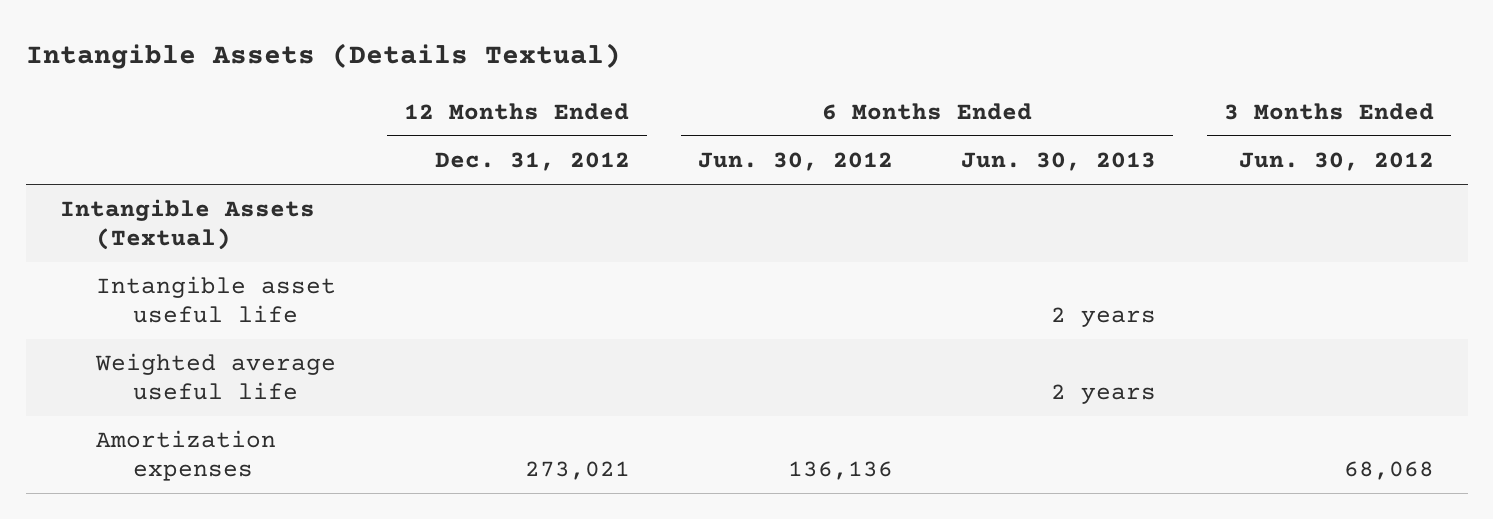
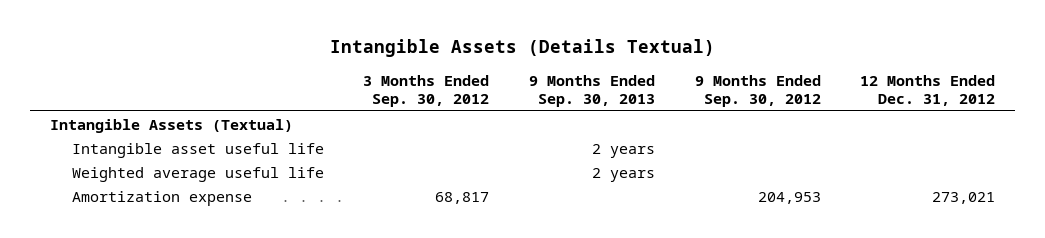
- | 12 Months Ended Dec. 31, 2012 | 6 Months Ended Jun. 30, 2012 | 6 Months Ended Jun. 30, 2013 | 3 Months Ended Jun. 30, 2012
+ | 3 Months Ended Sep. 30, 2012 | 9 Months Ended Sep. 30, 2013 | 9 Months Ended Sep. 30, 2012 | 12 Months Ended Dec. 31, 2012
- Amortization expenses | 273,021 | 136,136 | | 68,068
+ Amortization expense | 68,817 | | 204,953 | 273,021

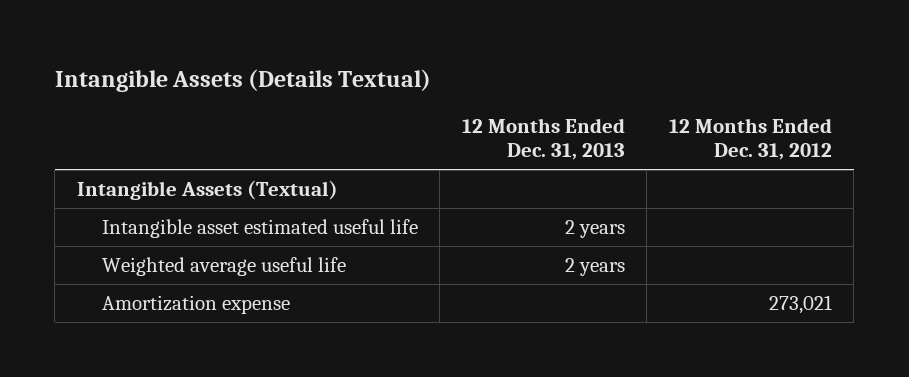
- | 3 Months Ended Sep. 30, 2012 | 9 Months Ended Sep. 30, 2013 | 9 Months Ended Sep. 30, 2012 | 12 Months Ended Dec. 31, 2012
+ | 12 Months Ended Dec. 31, 2013 | 12 Months Ended Dec. 31, 2012
- Intangible asset useful life | | 2 years | |
+ Intangible asset estimated useful life | 2 years |

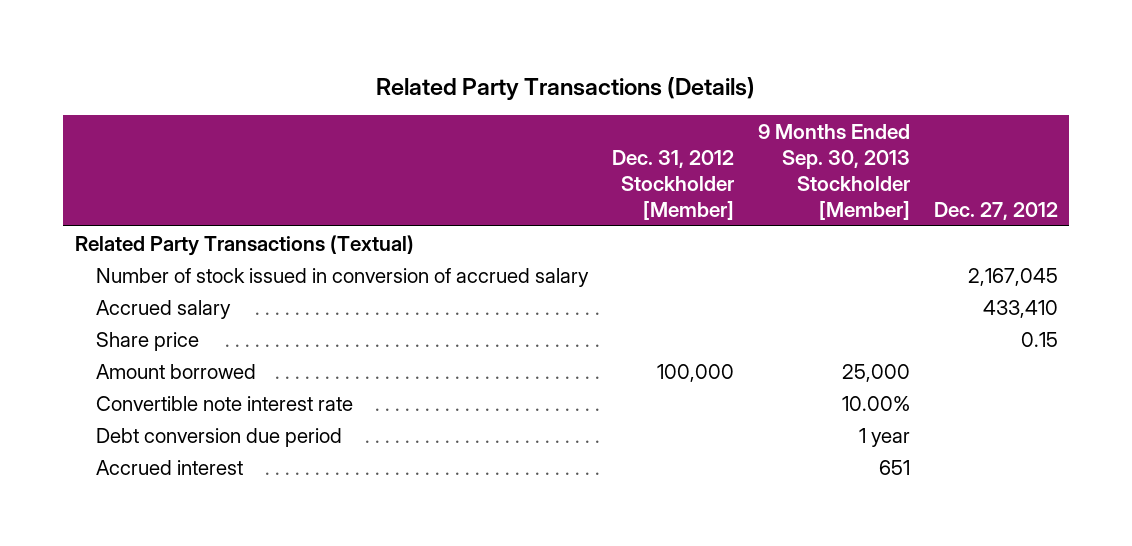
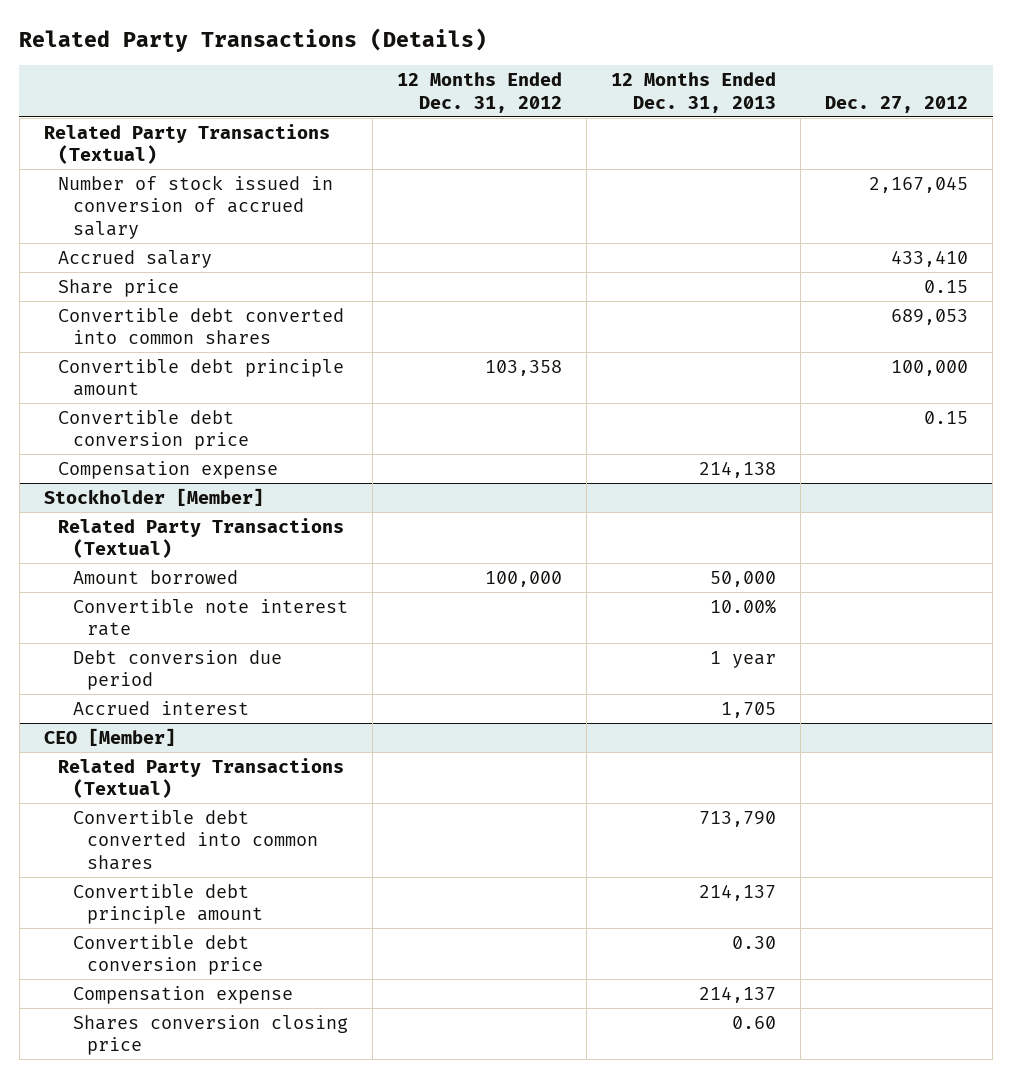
- | Dec. 31, 2012 Stockholder [Member] | 9 Months Ended Sep. 30, 2013 Stockholder [Member] | Dec. 27, 2012
+ | 12 Months Ended Dec. 31, 2012 | 12 Months Ended Dec. 31, 2013 | Dec. 27, 2012
- Amount borrowed | 100,000 | 25,000 |
- Convertible note interest rate | | 10.00% |
- Debt conversion due period | | 1 year |
- Accrued interest | | 651 |
+ Convertible debt converted into common shares | | | 689,053
+ Convertible debt principle amount | 103,358 | | 100,000
+ Convertible debt conversion price | | | 0.15
+ Compensation expense | | 214,138 |
+ Stockholder [Member]
+ Related Party Transactions (Textual)
+ Amount borrowed | 100,000 | 50,000 |
+ Convertible note interest rate | | 10.00% |
+ Debt conversion due period | | 1 year |
+ Accrued interest | | 1,705 |
+ CEO [Member]
+ Related Party Transactions (Textual)
+ Convertible debt converted into common shares | | 713,790 |
+ Convertible debt principle amount | | 214,137 |
+ Convertible debt conversion price | | 0.30 |
+ Compensation expense | | 214,137 |
+ Shares conversion closing price | | 0.60 |

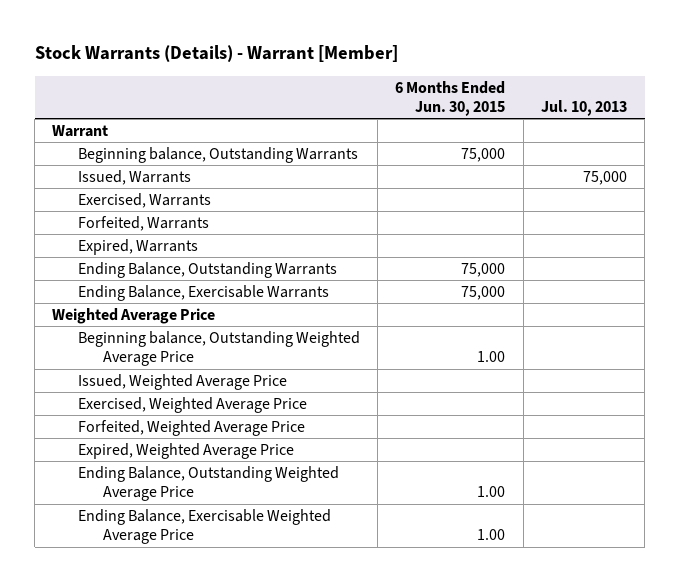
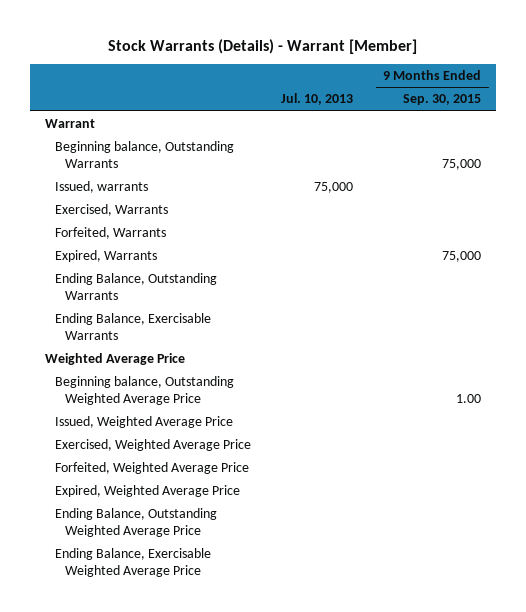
- | 6 Months Ended Jun. 30, 2015 | Jul. 10, 2013
+ | Jul. 10, 2013 | 9 Months Ended Sep. 30, 2015
- Issued, Warrants | | 75,000
+ Issued, warrants | 75,000 |

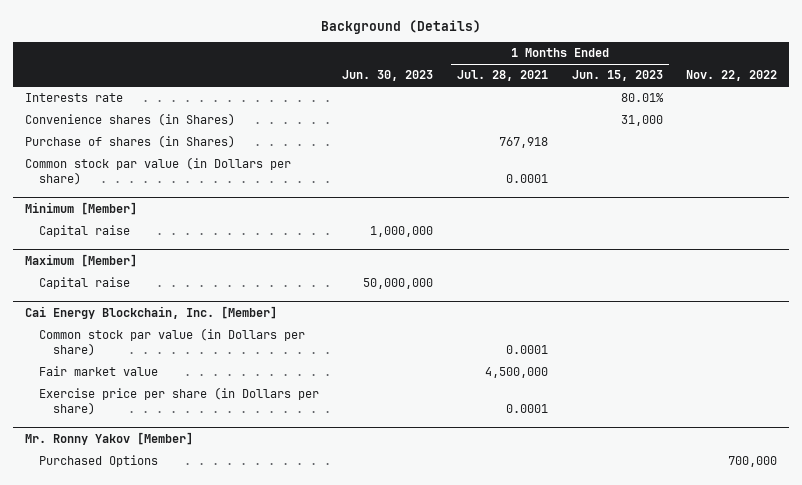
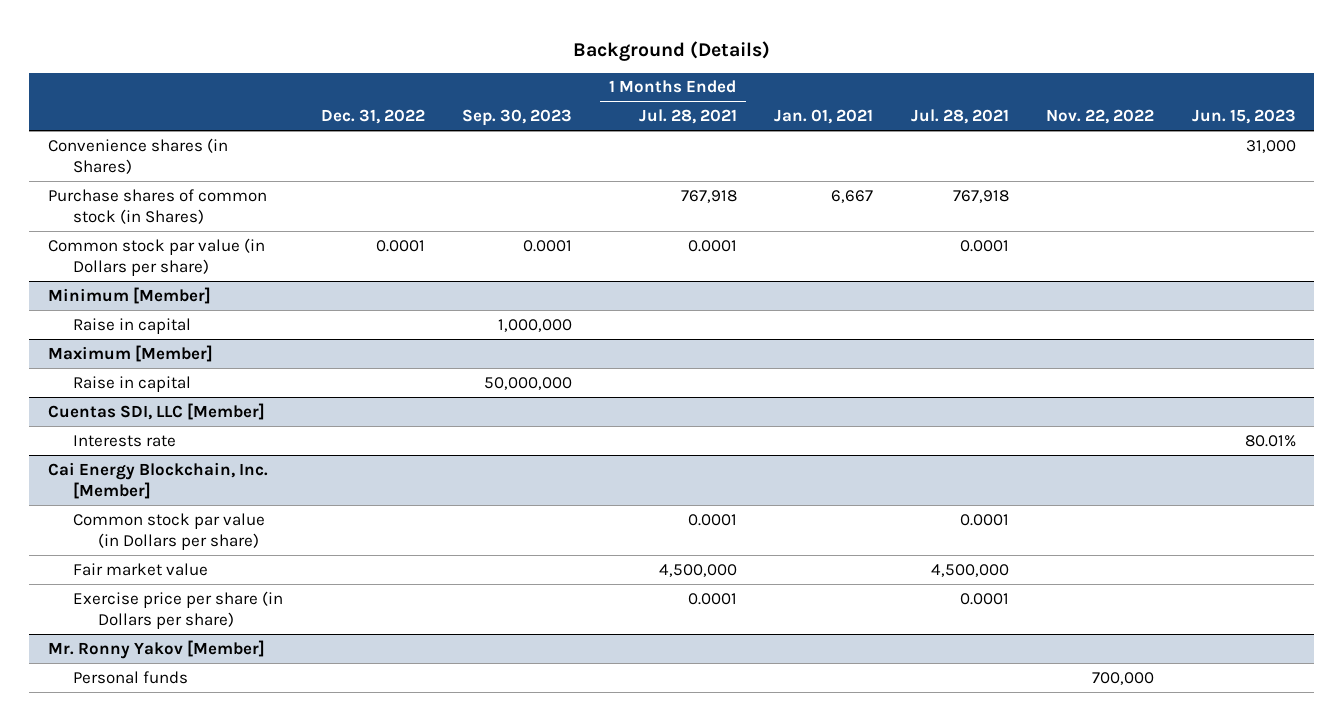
- | Jun. 30, 2023 | 1 Months Ended Jul. 28, 2021 | 1 Months Ended Jun. 15, 2023 | Nov. 22, 2022
+ | Dec. 31, 2022 | Sep. 30, 2023 | 1 Months Ended Jul. 28, 2021 | Jan. 01, 2021 | Jul. 28, 2021 | Nov. 22, 2022 | Jun. 15, 2023
- Interests rate | | | 80.01% |
- Purchase of shares (in Shares) | | 767,918 | |
+ Purchase shares of common stock (in Shares) | | | 767,918 | 6,667 | 767,918 | |
@ Minimum [Member]
- Capital raise | 1,000,000 | | |
+ Raise in capital | | 1,000,000 | | | | |
@ Maximum [Member]
- Capital raise | 50,000,000 | | |
+ Raise in capital | | 50,000,000 | | | | |
+ Cuentas SDI, LLC [Member]
+ Interests rate | | | | | | | 80.01%
@ Mr. Ronny Yakov [Member]
- Purchased Options | | | | 700,000
+ Personal funds | | | | | | 700,000 |

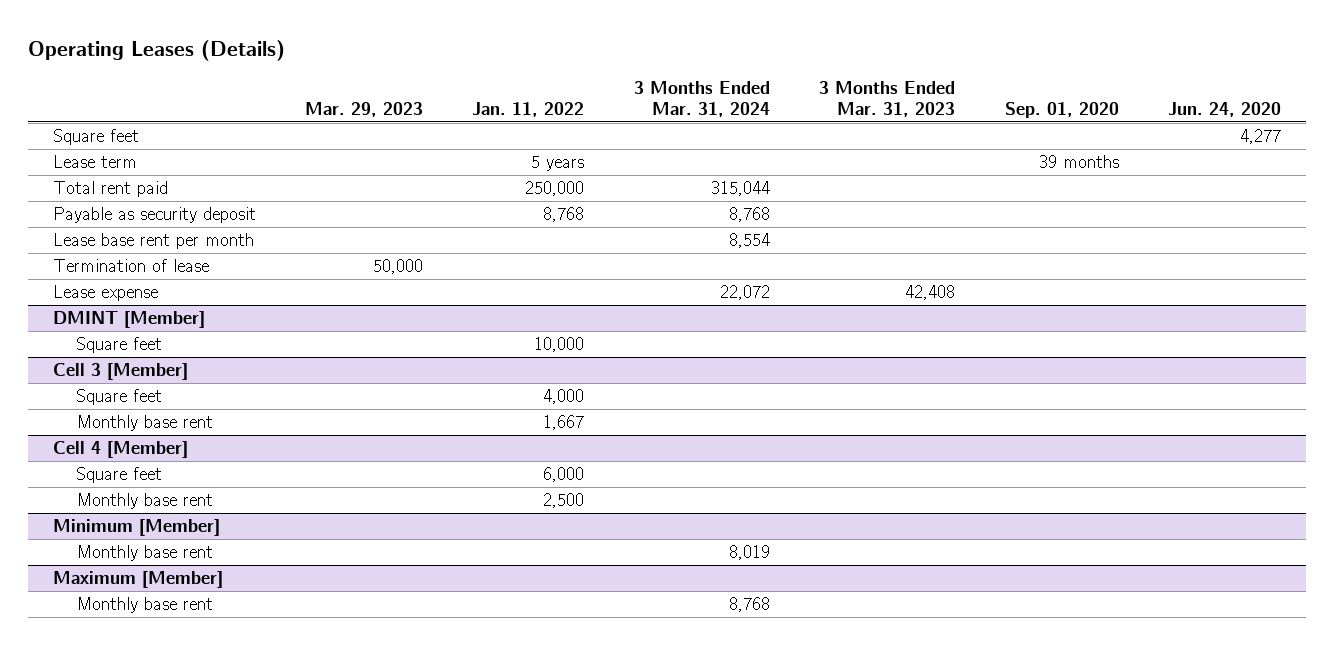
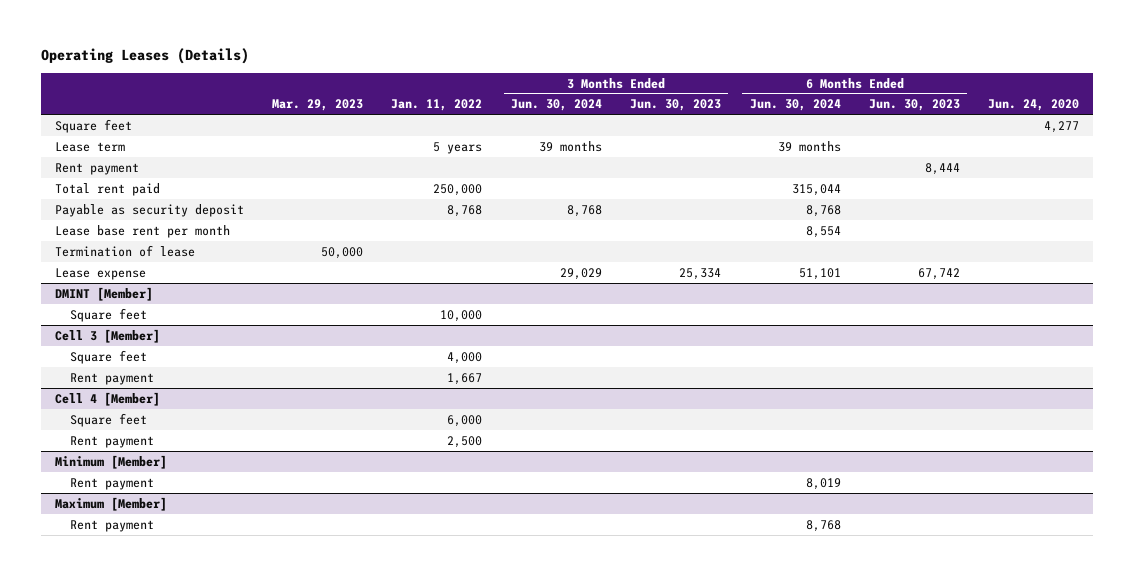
- | Mar. 29, 2023 | Jan. 11, 2022 | 3 Months Ended Mar. 31, 2024 | 3 Months Ended Mar. 31, 2023 | Sep. 01, 2020 | Jun. 24, 2020
+ | Mar. 29, 2023 | Jan. 11, 2022 | 3 Months Ended Jun. 30, 2024 | 3 Months Ended Jun. 30, 2023 | 6 Months Ended Jun. 30, 2024 | 6 Months Ended Jun. 30, 2023 | Jun. 24, 2020
+ Rent payment | | | | | | 8,444 |
@ Cell 3 [Member]
- Monthly base rent | | 1,667 | | | |
+ Rent payment | | 1,667 | | | | |
@ Cell 4 [Member]
- Monthly base rent | | 2,500 | | | |
+ Rent payment | | 2,500 | | | | |
@ Minimum [Member]
- Monthly base rent | | | 8,019 | | |
+ Rent payment | | | | | 8,019 | |
@ Maximum [Member]
- Monthly base rent | | | 8,768 | | |
+ Rent payment | | | | | 8,768 | |

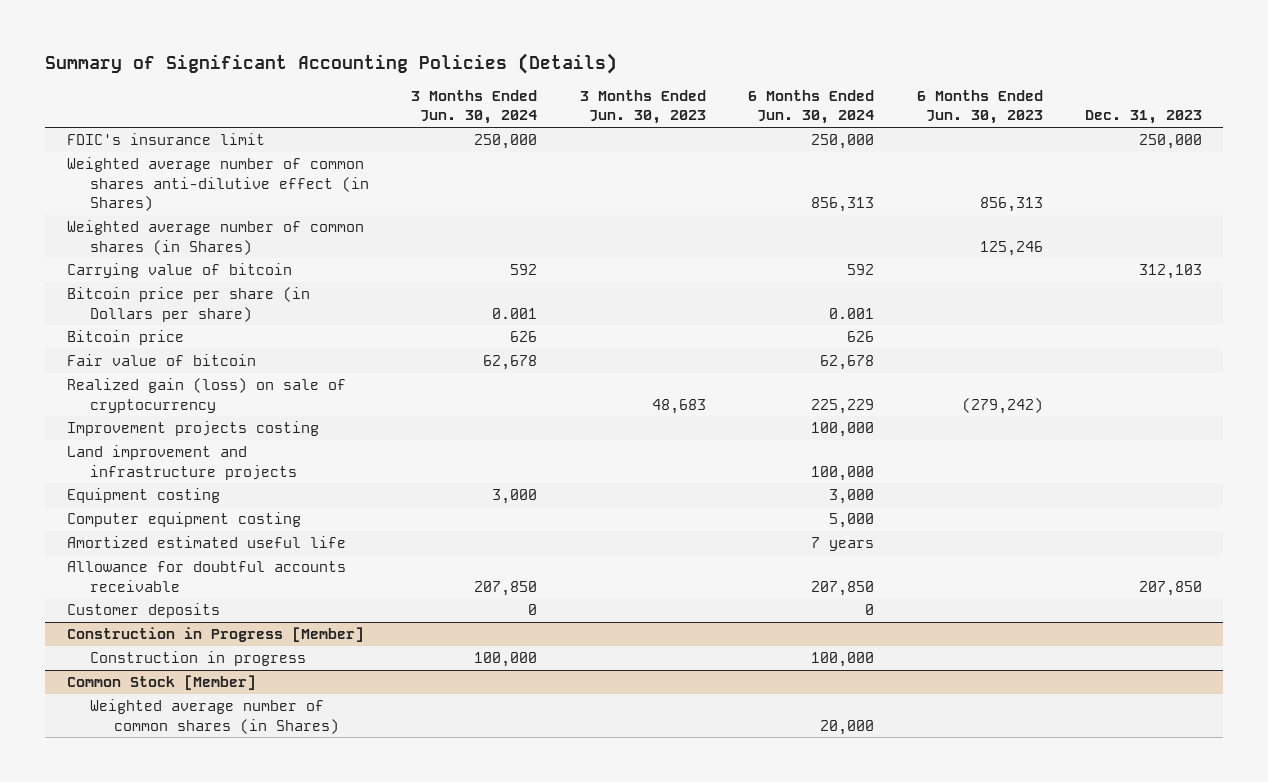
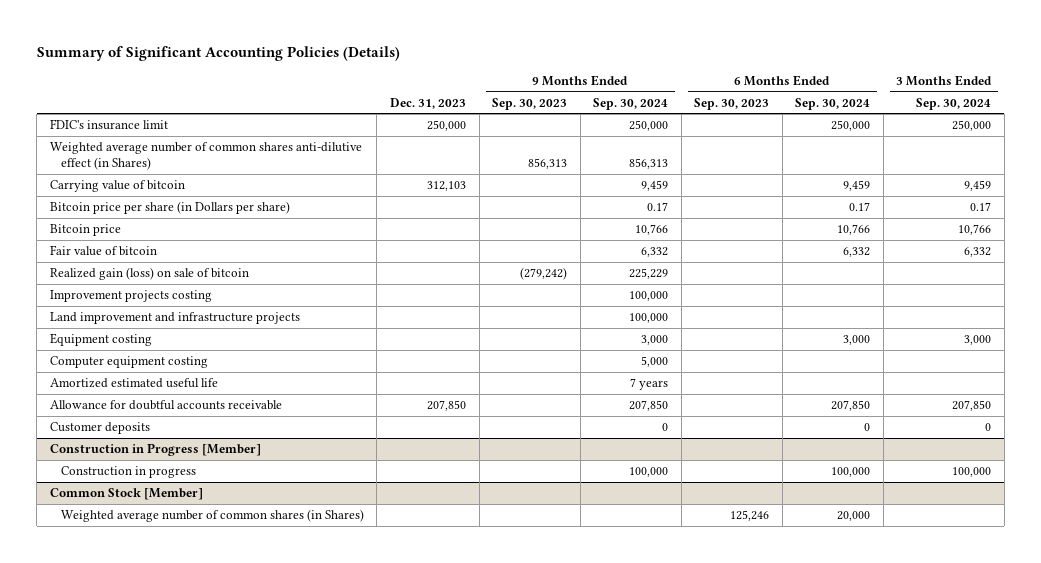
- | 3 Months Ended Jun. 30, 2024 | 3 Months Ended Jun. 30, 2023 | 6 Months Ended Jun. 30, 2024 | 6 Months Ended Jun. 30, 2023 | Dec. 31, 2023
+ | Dec. 31, 2023 | 9 Months Ended Sep. 30, 2023 | 9 Months Ended Sep. 30, 2024 | 6 Months Ended Sep. 30, 2023 | 6 Months Ended Sep. 30, 2024 | 3 Months Ended Sep. 30, 2024
- Weighted average number of common shares (in Shares) | | | | 125,246 |
- Realized gain (loss) on sale of cryptocurrency | | 48,683 | 225,229 | (279,242) |
+ Realized gain (loss) on sale of bitcoin | | (279,242) | 225,229 | | |

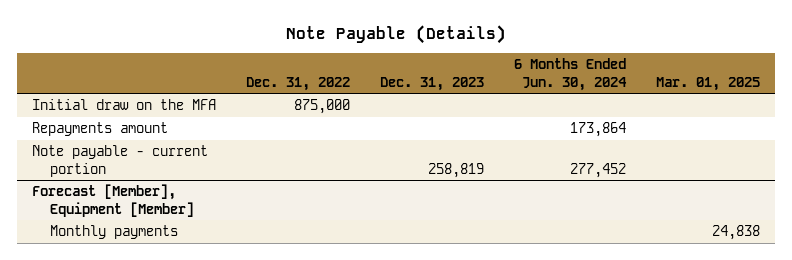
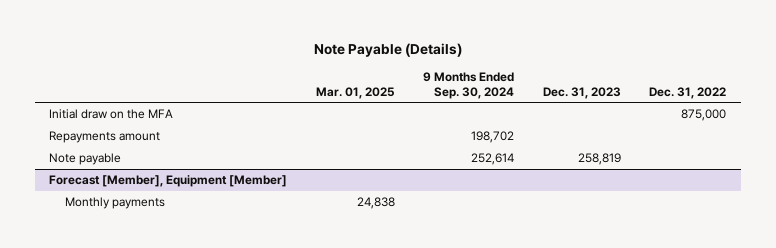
- | Dec. 31, 2022 | Dec. 31, 2023 | 6 Months Ended Jun. 30, 2024 | Mar. 01, 2025
+ | Mar. 01, 2025 | 9 Months Ended Sep. 30, 2024 | Dec. 31, 2023 | Dec. 31, 2022
- Note payable - current portion | | 258,819 | 277,452 |
+ Note payable | | 252,614 | 258,819 |

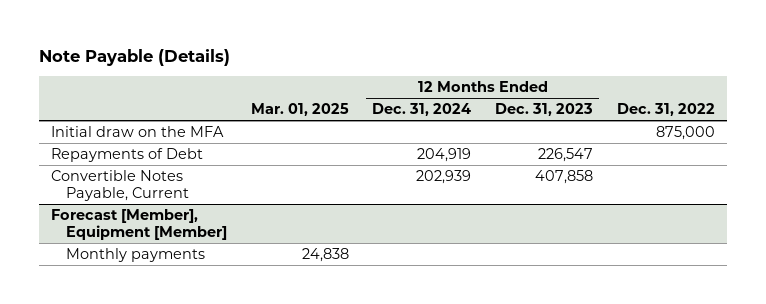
- | Mar. 01, 2025 | 9 Months Ended Sep. 30, 2024 | Dec. 31, 2023 | Dec. 31, 2022
+ | Mar. 01, 2025 | 12 Months Ended Dec. 31, 2024 | 12 Months Ended Dec. 31, 2023 | Dec. 31, 2022
- Repayments amount | | 198,702 | |
- Note payable | | 252,614 | 258,819 |
+ Repayments of Debt | | 204,919 | 226,547 |
+ Convertible Notes Payable, Current | | 202,939 | 407,858 |

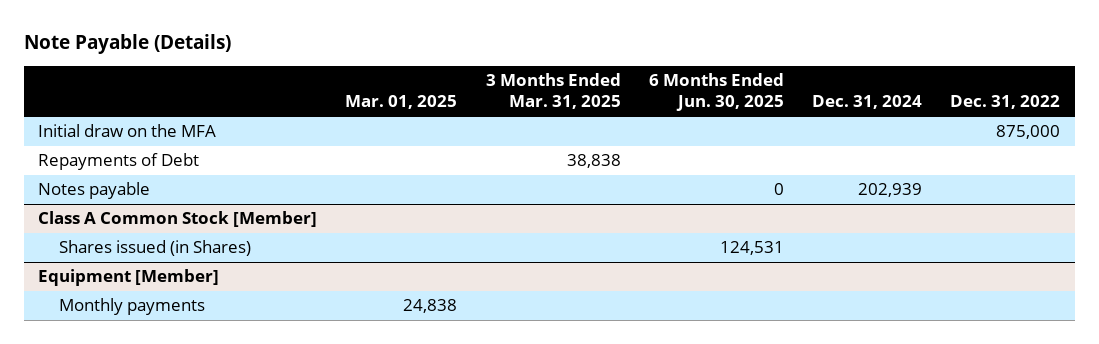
- | Mar. 01, 2025 | 12 Months Ended Dec. 31, 2024 | 12 Months Ended Dec. 31, 2023 | Dec. 31, 2022
+ | Mar. 01, 2025 | 3 Months Ended Mar. 31, 2025 | 6 Months Ended Jun. 30, 2025 | Dec. 31, 2024 | Dec. 31, 2022
- Convertible Notes Payable, Current | | 202,939 | 407,858 |
- Forecast [Member], Equipment [Member]
+ Notes payable | | | 0 | 202,939 |
+ Class A Common Stock [Member]
+ Shares issued (in Shares) | | | 124,531 | |
+ Equipment [Member]

